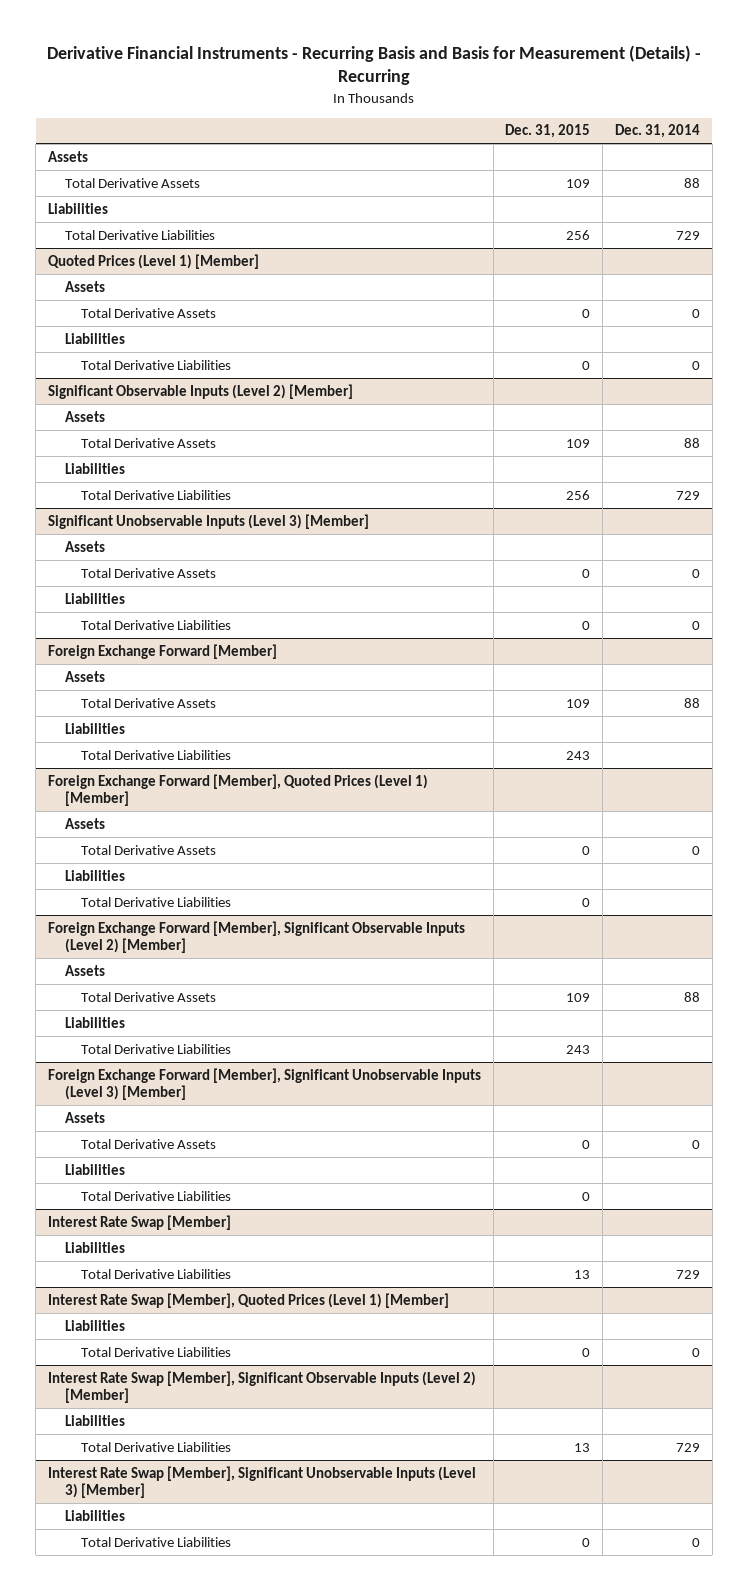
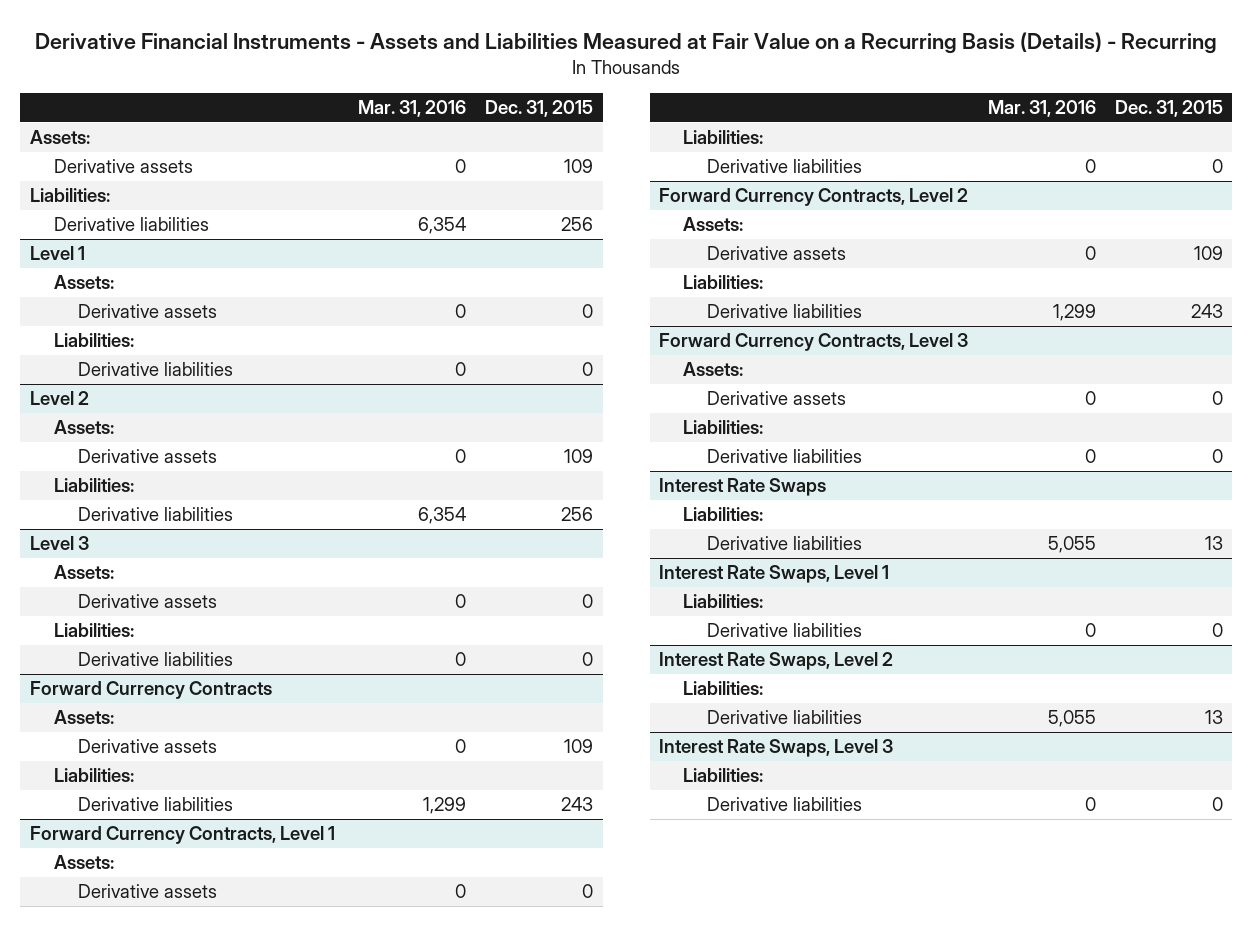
- Derivative Financial Instruments - Recurring Basis and Basis for Measurement (Details) - Recurring
+ Derivative Financial Instruments - Assets and Liabilities Measured at Fair Value on a Recurring Basis (Details) - Recurring
- | Dec. 31, 2015 | Dec. 31, 2014
+ | Mar. 31, 2016 | Dec. 31, 2015
- Assets
- Total Derivative Assets | 109 | 88
- Liabilities
- Total Derivative Liabilities | 256 | 729
- Quoted Prices (Level 1) [Member]
- Assets
- Total Derivative Assets | 0 | 0
- Liabilities
- Total Derivative Liabilities | 0 | 0
- Significant Observable Inputs (Level 2) [Member]
- Assets
- Total Derivative Assets | 109 | 88
- Liabilities
- Total Derivative Liabilities | 256 | 729
- Significant Unobservable Inputs (Level 3) [Member]
- Assets
- Total Derivative Assets | 0 | 0
- Liabilities
- Total Derivative Liabilities | 0 | 0
- Foreign Exchange Forward [Member]
- Assets
- Total Derivative Assets | 109 | 88
- Liabilities
- Total Derivative Liabilities | 243 |
- Foreign Exchange Forward [Member], Quoted Prices (Level 1) [Member]
- Assets
- Total Derivative Assets | 0 | 0
- Liabilities
- Total Derivative Liabilities | 0 |
- Foreign Exchange Forward [Member], Significant Observable Inputs (Level 2) [Member]
- Assets
- Total Derivative Assets | 109 | 88
- Liabilities
- Total Derivative Liabilities | 243 |
- Foreign Exchange Forward [Member], Significant Unobservable Inputs (Level 3) [Member]
- Assets
- Total Derivative Assets | 0 | 0
- Liabilities
- Total Derivative Liabilities | 0 |
- Interest Rate Swap [Member]
- Liabilities
- Total Derivative Liabilities | 13 | 729
- Interest Rate Swap [Member], Quoted Prices (Level 1) [Member]
- Liabilities
- Total Derivative Liabilities | 0 | 0
- Interest Rate Swap [Member], Significant Observable Inputs (Level 2) [Member]
- Liabilities
- Total Derivative Liabilities | 13 | 729
- Interest Rate Swap [Member], Significant Unobservable Inputs (Level 3) [Member]
- Liabilities
- Total Derivative Liabilities | 0 | 0
+ Assets:
+ Derivative assets | 0 | 109
+ Liabilities:
+ Derivative liabilities | 6,354 | 256
+ Level 1
+ Assets:
+ Derivative assets | 0 | 0
+ Liabilities:
+ Derivative liabilities | 0 | 0
+ Level 2
+ Assets:
+ Derivative assets | 0 | 109
+ Liabilities:
+ Derivative liabilities | 6,354 | 256
+ Level 3
+ Assets:
+ Derivative assets | 0 | 0
+ Liabilities:
+ Derivative liabilities | 0 | 0
+ Forward Currency Contracts
+ Assets:
+ Derivative assets | 0 | 109
+ Liabilities:
+ Derivative liabilities | 1,299 | 243
+ Forward Currency Contracts, Level 1
+ Assets:
+ Derivative assets | 0 | 0
+ Liabilities:
+ Derivative liabilities | 0 | 0
+ Forward Currency Contracts, Level 2
+ Assets:
+ Derivative assets | 0 | 109
+ Liabilities:
+ Derivative liabilities | 1,299 | 243
+ Forward Currency Contracts, Level 3
+ Assets:
+ Derivative assets | 0 | 0
+ Liabilities:
+ Derivative liabilities | 0 | 0
+ Interest Rate Swaps
+ Liabilities:
+ Derivative liabilities | 5,055 | 13
+ Interest Rate Swaps, Level 1
+ Liabilities:
+ Derivative liabilities | 0 | 0
+ Interest Rate Swaps, Level 2
+ Liabilities:
+ Derivative liabilities | 5,055 | 13
+ Interest Rate Swaps, Level 3
+ Liabilities:
+ Derivative liabilities | 0 | 0

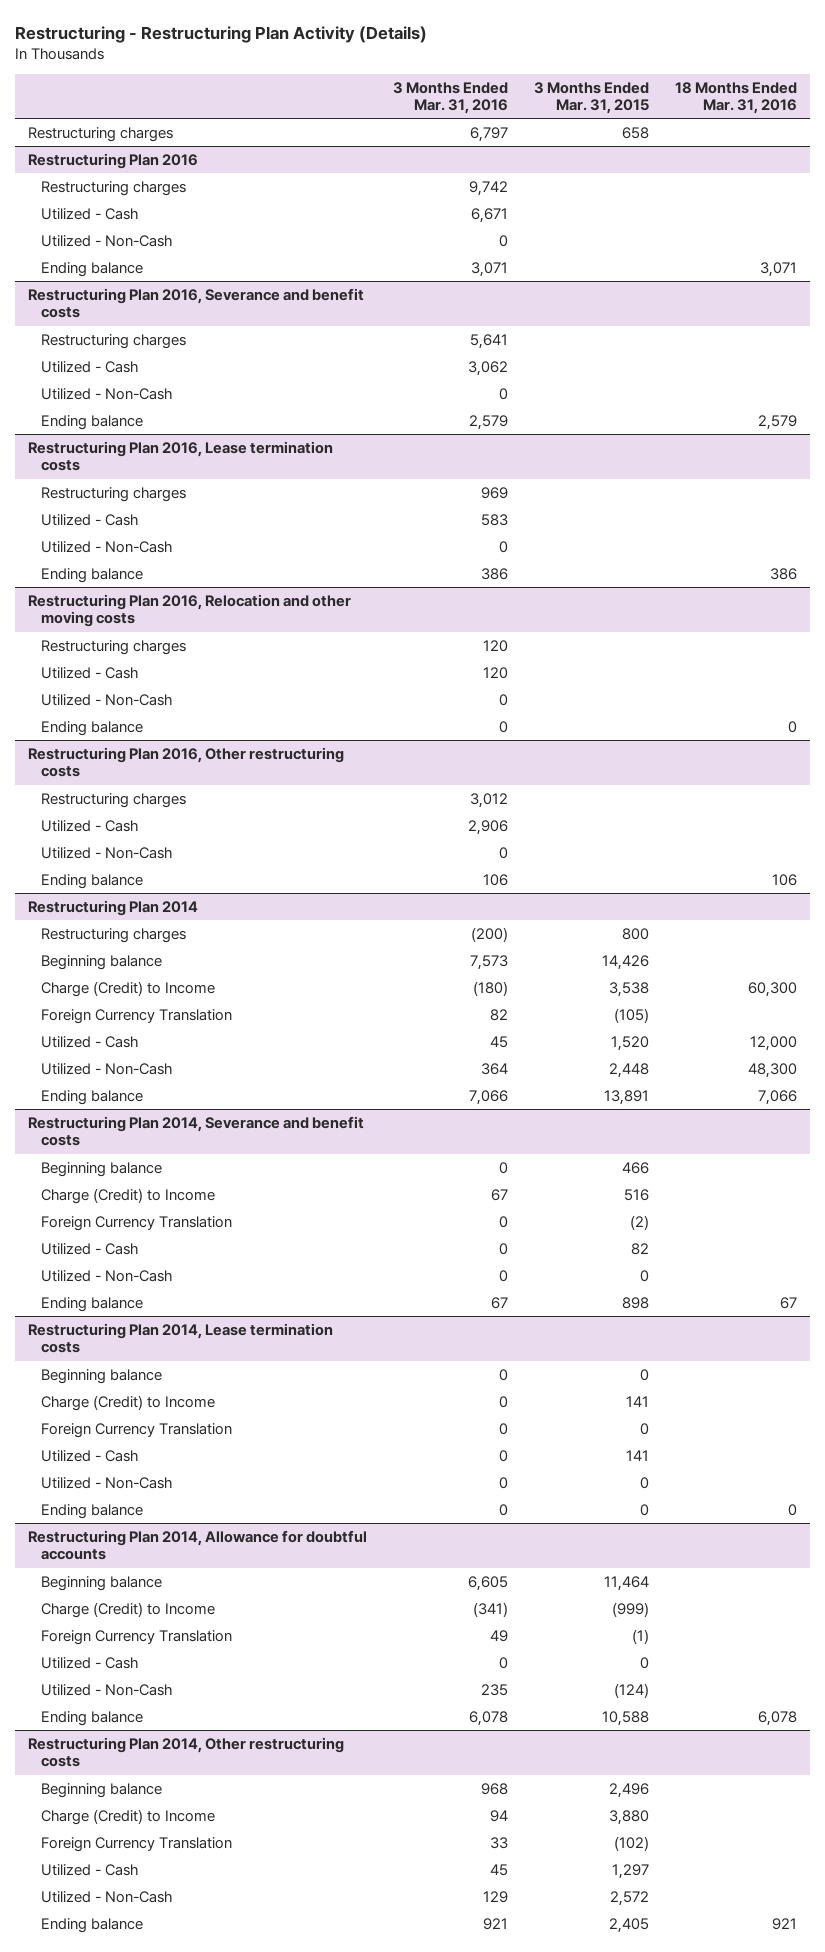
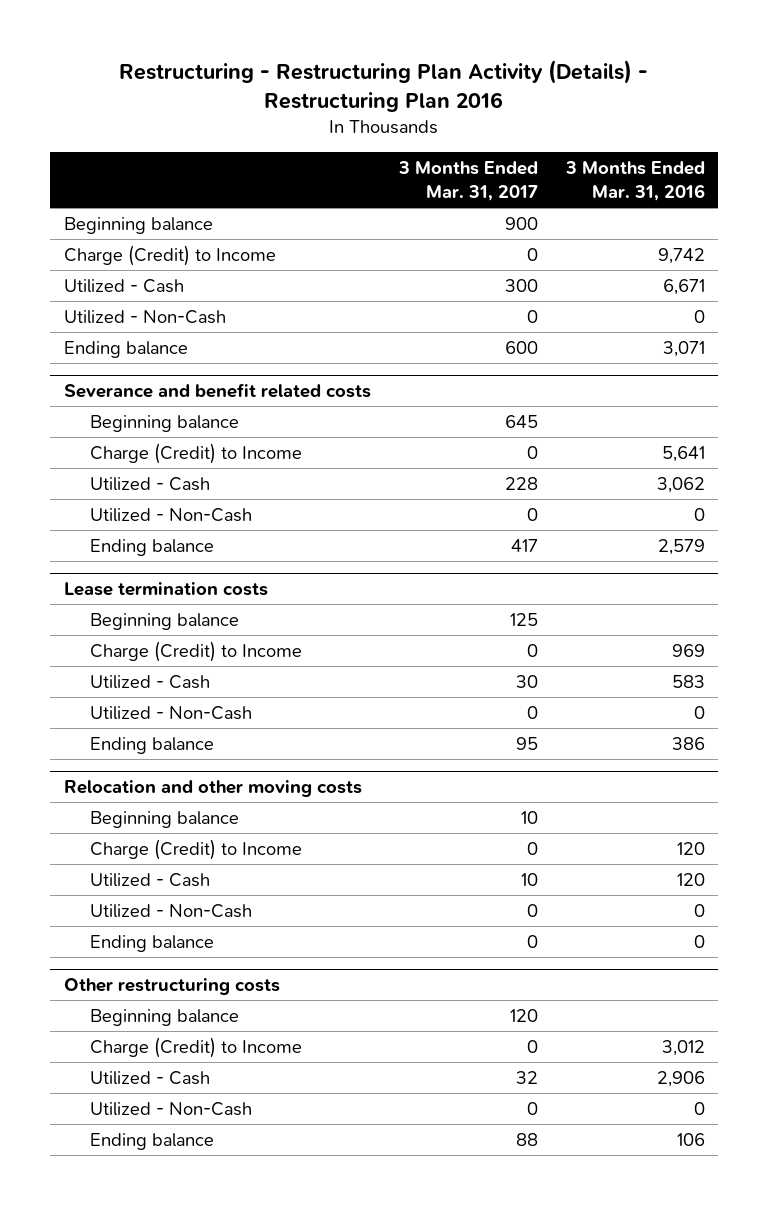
- Restructuring - Restructuring Plan Activity (Details)
+ Restructuring - Restructuring Plan Activity (Details) - Restructuring Plan 2016
- | 3 Months Ended Mar. 31, 2016 | 3 Months Ended Mar. 31, 2015 | 18 Months Ended Mar. 31, 2016
+ | 3 Months Ended Mar. 31, 2017 | 3 Months Ended Mar. 31, 2016
- Restructuring charges | 6,797 | 658 |
- Restructuring Plan 2016
- Restructuring charges | 9,742 | |
+ Beginning balance | 900 |
+ Charge (Credit) to Income | 0 | 9,742
- Restructuring Plan 2016, Severance and benefit costs
- Restructuring charges | 5,641 | |
+ Severance and benefit related costs
+ Beginning balance | 645 |
+ Charge (Credit) to Income | 0 | 5,641
- Restructuring Plan 2016, Lease termination costs
- Restructuring charges | 969 | |
+ Lease termination costs
+ Beginning balance | 125 |
+ Charge (Credit) to Income | 0 | 969
- Restructuring Plan 2016, Relocation and other moving costs
- Restructuring charges | 120 | |
+ Relocation and other moving costs
+ Beginning balance | 10 |
+ Charge (Credit) to Income | 0 | 120
- Restructuring Plan 2016, Other restructuring costs
- Restructuring charges | 3,012 | |
+ Other restructuring costs
+ Beginning balance | 120 |
+ Charge (Credit) to Income | 0 | 3,012
- Restructuring Plan 2014
- Restructuring charges | (200) | 800 |
- Beginning balance | 7,573 | 14,426 |
- Charge (Credit) to Income | (180) | 3,538 | 60,300
- Foreign Currency Translation | 82 | (105) |
- Utilized - Cash | 45 | 1,520 | 12,000
- Utilized - Non-Cash | 364 | 2,448 | 48,300
- Ending balance | 7,066 | 13,891 | 7,066
- Restructuring Plan 2014, Severance and benefit costs
- Beginning balance | 0 | 466 |
- Charge (Credit) to Income | 67 | 516 |
- Foreign Currency Translation | 0 | (2) |
- Utilized - Cash | 0 | 82 |
- Utilized - Non-Cash | 0 | 0 |
- Ending balance | 67 | 898 | 67
- Restructuring Plan 2014, Lease termination costs
- Beginning balance | 0 | 0 |
- Charge (Credit) to Income | 0 | 141 |
- Foreign Currency Translation | 0 | 0 |
- Utilized - Cash | 0 | 141 |
- Utilized - Non-Cash | 0 | 0 |
- Ending balance | 0 | 0 | 0
- Restructuring Plan 2014, Allowance for doubtful accounts
- Beginning balance | 6,605 | 11,464 |
- Charge (Credit) to Income | (341) | (999) |
- Foreign Currency Translation | 49 | (1) |
- Utilized - Cash | 0 | 0 |
- Utilized - Non-Cash | 235 | (124) |
- Ending balance | 6,078 | 10,588 | 6,078
- Restructuring Plan 2014, Other restructuring costs
- Beginning balance | 968 | 2,496 |
- Charge (Credit) to Income | 94 | 3,880 |
- Foreign Currency Translation | 33 | (102) |
- Utilized - Cash | 45 | 1,297 |
- Utilized - Non-Cash | 129 | 2,572 |
- Ending balance | 921 | 2,405 | 921

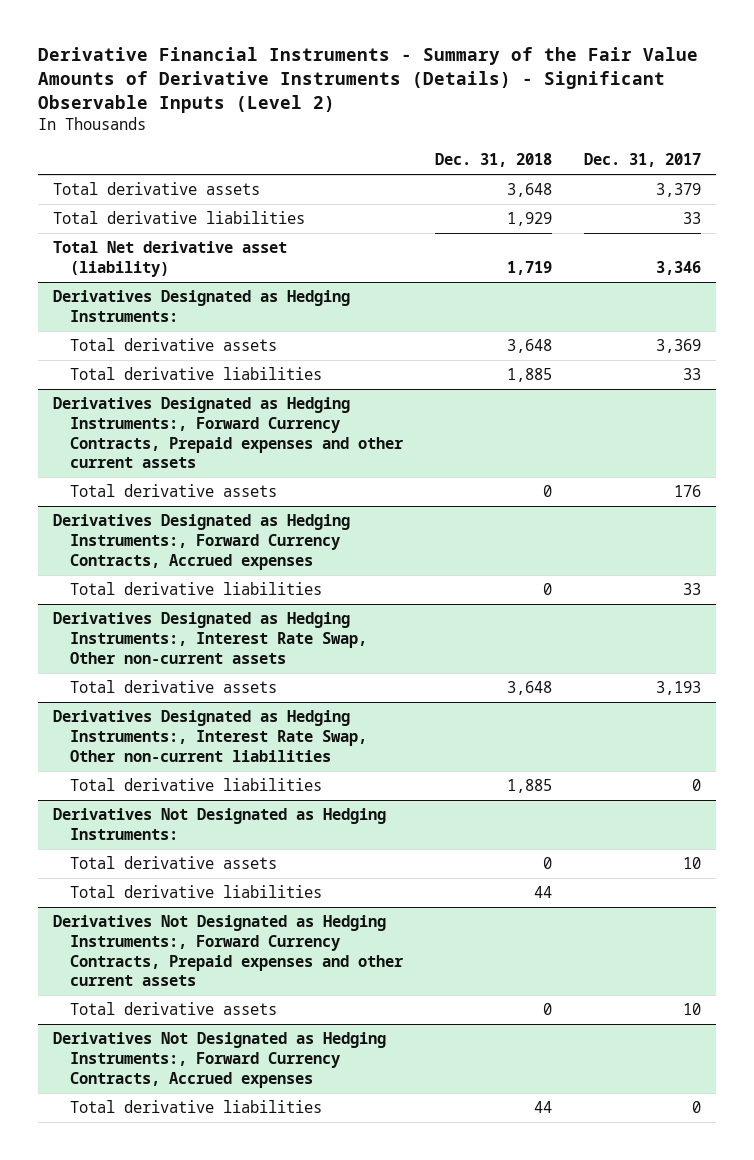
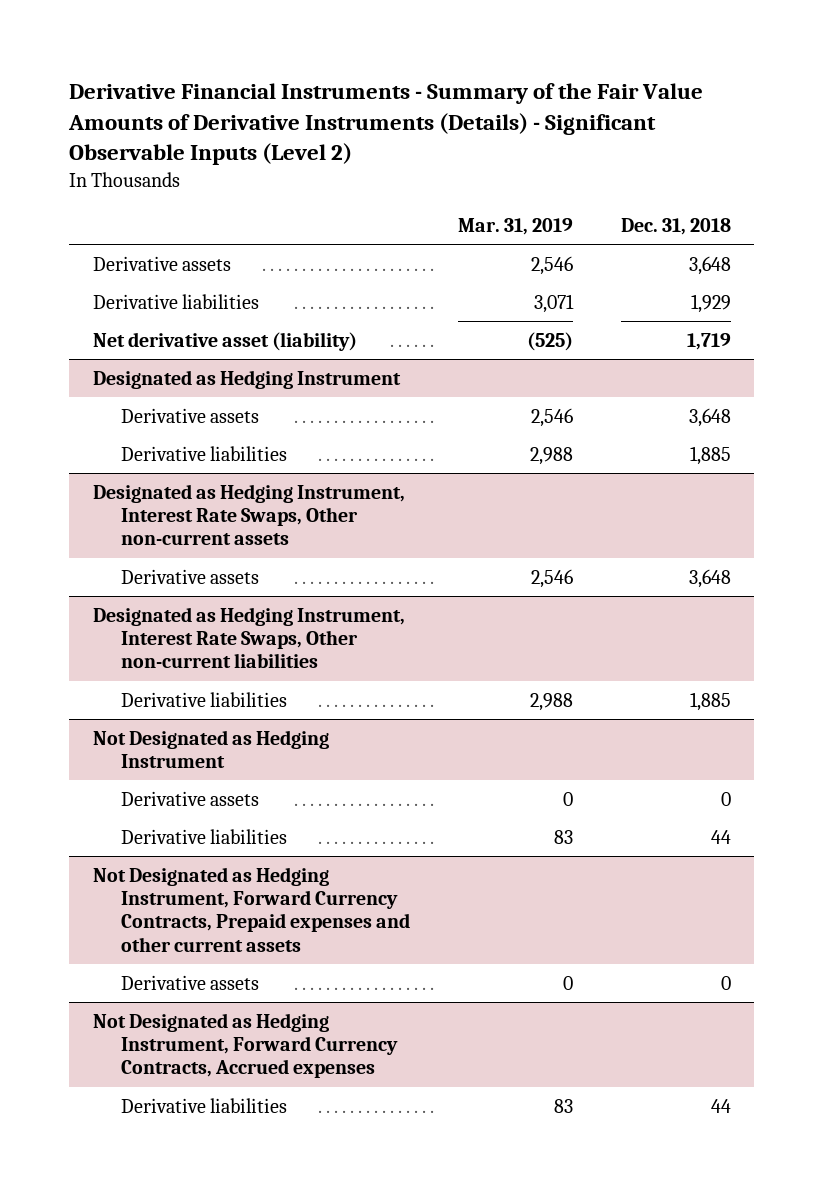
- | Dec. 31, 2018 | Dec. 31, 2017
+ | Mar. 31, 2019 | Dec. 31, 2018
- Total derivative assets | 3,648 | 3,379
- Total derivative liabilities | 1,929 | 33
- Total Net derivative asset (liability) | 1,719 | 3,346
- Derivatives Designated as Hedging Instruments:
- Total derivative assets | 3,648 | 3,369
- Total derivative liabilities | 1,885 | 33
- Derivatives Designated as Hedging Instruments:, Forward Currency Contracts, Prepaid expenses and other current assets
- Total derivative assets | 0 | 176
- Derivatives Designated as Hedging Instruments:, Forward Currency Contracts, Accrued expenses
- Total derivative liabilities | 0 | 33
- Derivatives Designated as Hedging Instruments:, Interest Rate Swap, Other non-current assets
- Total derivative assets | 3,648 | 3,193
- Derivatives Designated as Hedging Instruments:, Interest Rate Swap, Other non-current liabilities
- Total derivative liabilities | 1,885 | 0
- Derivatives Not Designated as Hedging Instruments:
- Total derivative assets | 0 | 10
- Total derivative liabilities | 44 |
- Derivatives Not Designated as Hedging Instruments:, Forward Currency Contracts, Prepaid expenses and other current assets
- Total derivative assets | 0 | 10
- Derivatives Not Designated as Hedging Instruments:, Forward Currency Contracts, Accrued expenses
- Total derivative liabilities | 44 | 0
+ Derivative assets | 2,546 | 3,648
+ Derivative liabilities | 3,071 | 1,929
+ Net derivative asset (liability) | (525) | 1,719
+ Designated as Hedging Instrument
+ Derivative assets | 2,546 | 3,648
+ Derivative liabilities | 2,988 | 1,885
+ Designated as Hedging Instrument, Interest Rate Swaps, Other non-current assets
+ Derivative assets | 2,546 | 3,648
+ Designated as Hedging Instrument, Interest Rate Swaps, Other non-current liabilities
+ Derivative liabilities | 2,988 | 1,885
+ Not Designated as Hedging Instrument
+ Derivative assets | 0 | 0
+ Derivative liabilities | 83 | 44
+ Not Designated as Hedging Instrument, Forward Currency Contracts, Prepaid expenses and other current assets
+ Derivative assets | 0 | 0
+ Not Designated as Hedging Instrument, Forward Currency Contracts, Accrued expenses
+ Derivative liabilities | 83 | 44

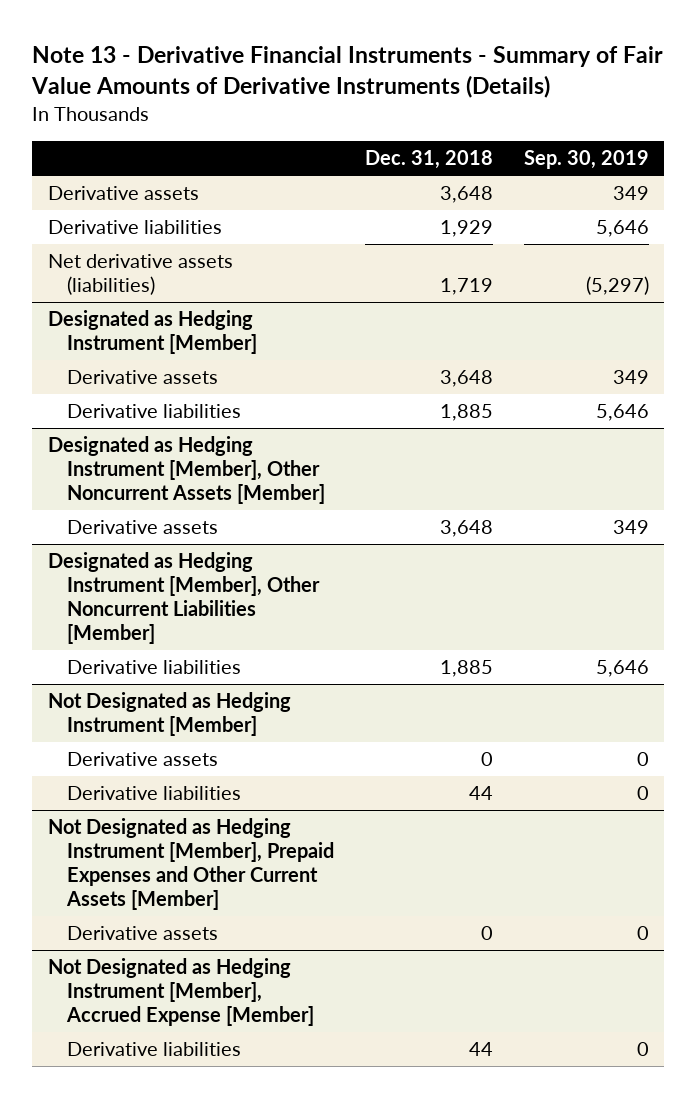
- Derivative Financial Instruments - Summary of the Fair Value Amounts of Derivative Instruments (Details) - Significant Observable Inputs (Level 2)
+ Note 13 - Derivative Financial Instruments - Summary of Fair Value Amounts of Derivative Instruments (Details)
- | Mar. 31, 2019 | Dec. 31, 2018
+ | Dec. 31, 2018 | Sep. 30, 2019
- Net derivative asset (liability) | (525) | 1,719
- Designated as Hedging Instrument
+ Net derivative assets (liabilities) | 1,719 | (5,297)
+ Designated as Hedging Instrument [Member]
- Designated as Hedging Instrument, Interest Rate Swaps, Other non-current assets
+ Designated as Hedging Instrument [Member], Other Noncurrent Assets [Member]
- Designated as Hedging Instrument, Interest Rate Swaps, Other non-current liabilities
+ Designated as Hedging Instrument [Member], Other Noncurrent Liabilities [Member]
- Not Designated as Hedging Instrument
+ Not Designated as Hedging Instrument [Member]
- Not Designated as Hedging Instrument, Forward Currency Contracts, Prepaid expenses and other current assets
+ Not Designated as Hedging Instrument [Member], Prepaid Expenses and Other Current Assets [Member]
- Not Designated as Hedging Instrument, Forward Currency Contracts, Accrued expenses
+ Not Designated as Hedging Instrument [Member], Accrued Expense [Member]

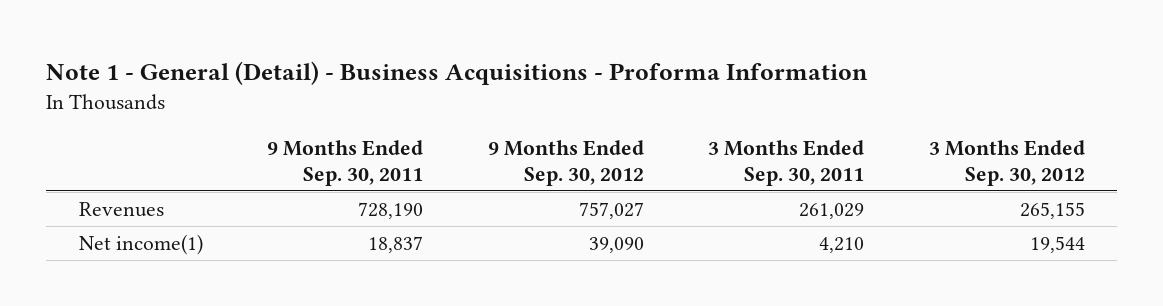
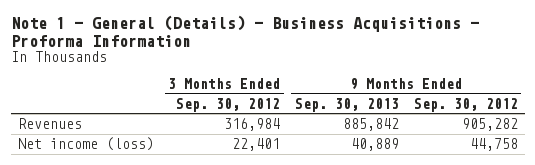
- Note 1 - General (Detail) - Business Acquisitions - Proforma Information
+ Note 1 - General (Details) - Business Acquisitions - Proforma Information
- | 9 Months Ended Sep. 30, 2011 | 9 Months Ended Sep. 30, 2012 | 3 Months Ended Sep. 30, 2011 | 3 Months Ended Sep. 30, 2012
+ | 3 Months Ended Sep. 30, 2012 | 9 Months Ended Sep. 30, 2013 | 9 Months Ended Sep. 30, 2012
- Revenues | 728,190 | 757,027 | 261,029 | 265,155
- Net income(1) | 18,837 | 39,090 | 4,210 | 19,544
+ Revenues | 316,984 | 885,842 | 905,282
+ Net income (loss) | 22,401 | 40,889 | 44,758

